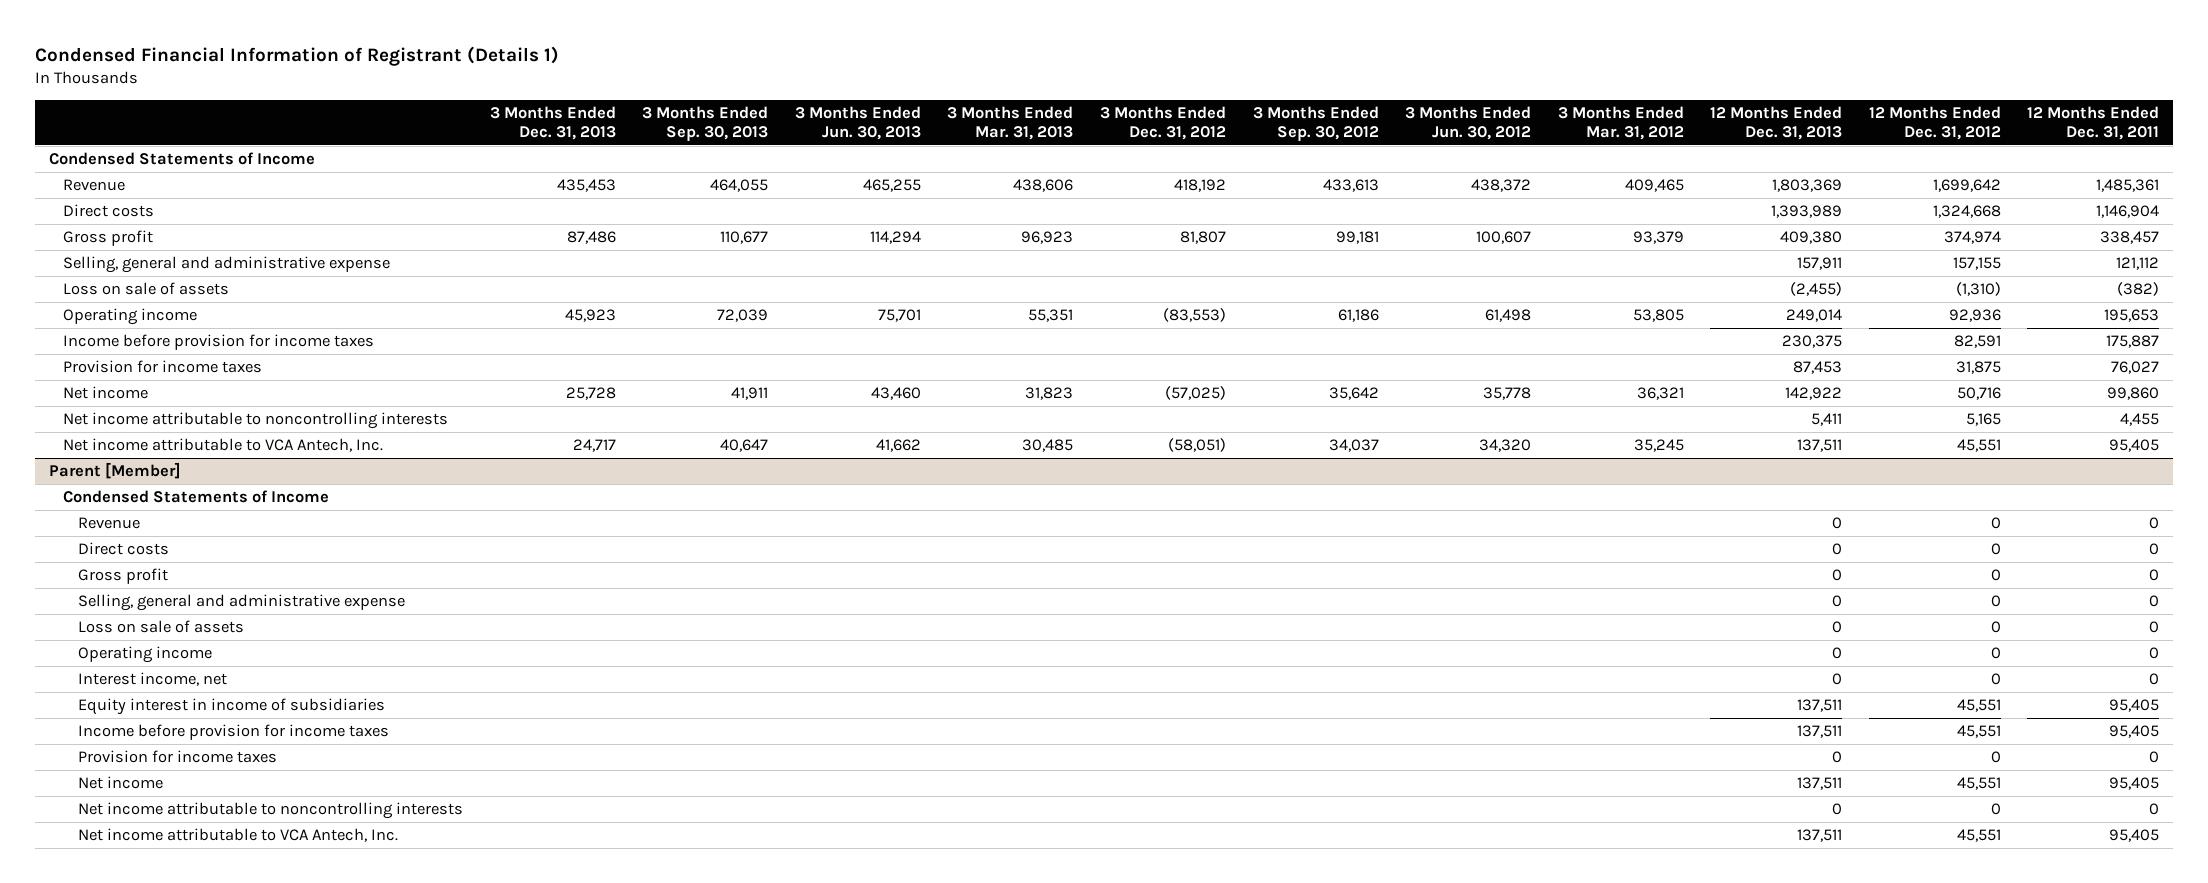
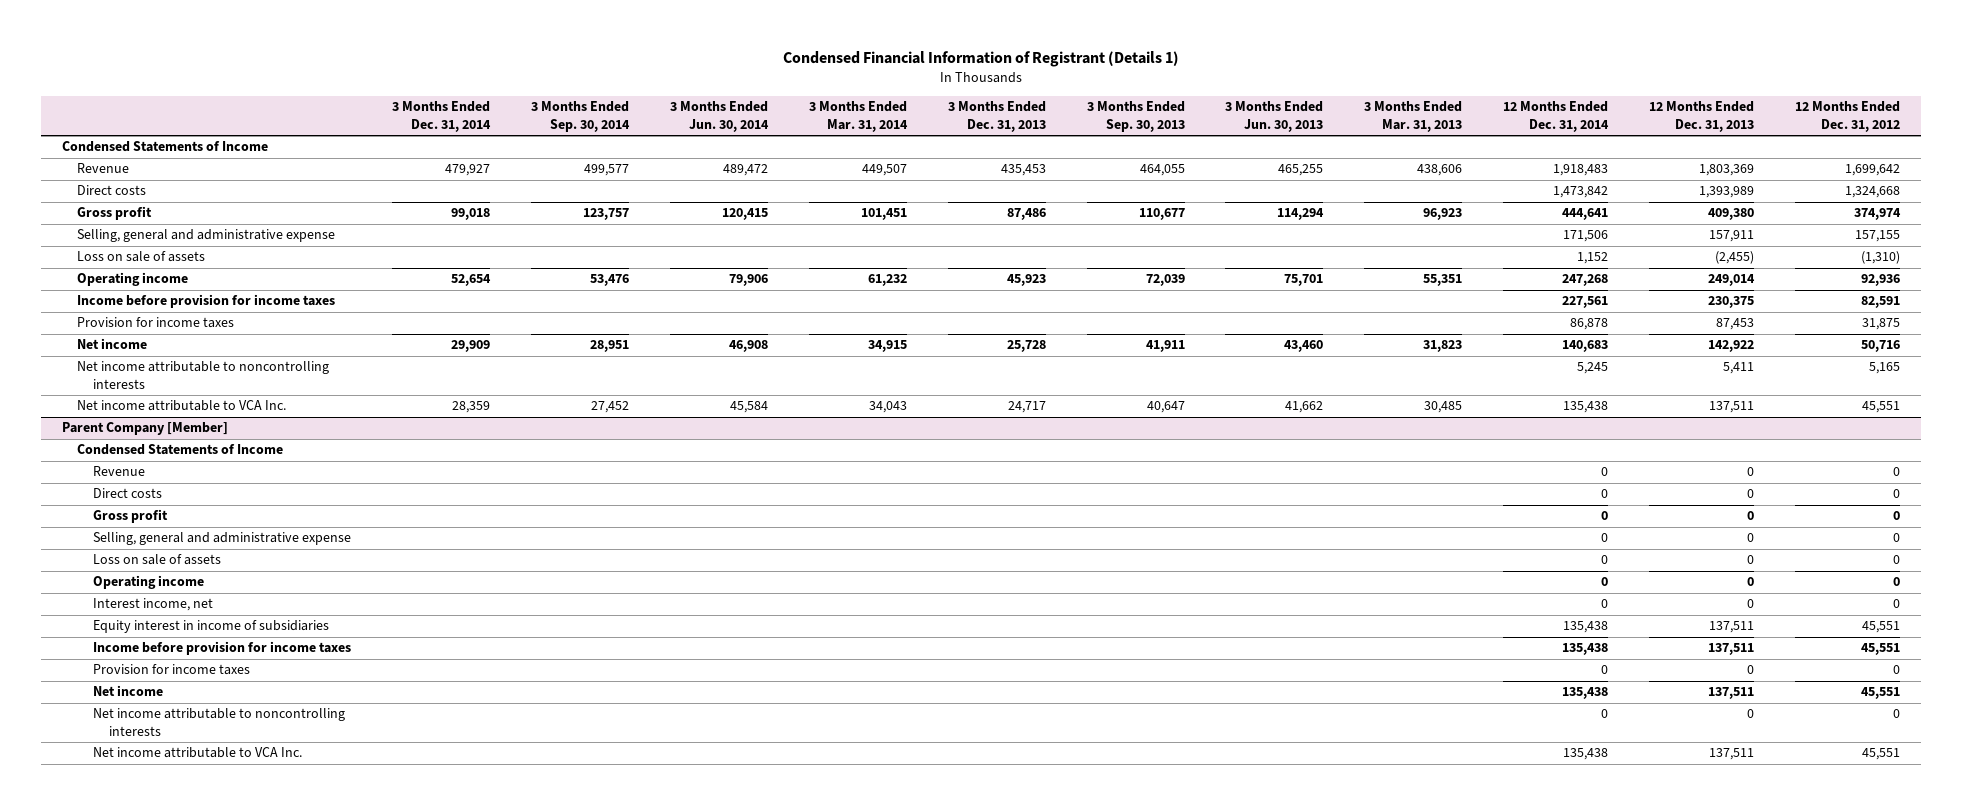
- | 3 Months Ended Dec. 31, 2013 | 3 Months Ended Sep. 30, 2013 | 3 Months Ended Jun. 30, 2013 | 3 Months Ended Mar. 31, 2013 | 3 Months Ended Dec. 31, 2012 | 3 Months Ended Sep. 30, 2012 | 3 Months Ended Jun. 30, 2012 | 3 Months Ended Mar. 31, 2012 | 12 Months Ended Dec. 31, 2013 | 12 Months Ended Dec. 31, 2012 | 12 Months Ended Dec. 31, 2011
+ | 3 Months Ended Dec. 31, 2014 | 3 Months Ended Sep. 30, 2014 | 3 Months Ended Jun. 30, 2014 | 3 Months Ended Mar. 31, 2014 | 3 Months Ended Dec. 31, 2013 | 3 Months Ended Sep. 30, 2013 | 3 Months Ended Jun. 30, 2013 | 3 Months Ended Mar. 31, 2013 | 12 Months Ended Dec. 31, 2014 | 12 Months Ended Dec. 31, 2013 | 12 Months Ended Dec. 31, 2012
- Net income attributable to VCA Antech, Inc. | 24,717 | 40,647 | 41,662 | 30,485 | (58,051) | 34,037 | 34,320 | 35,245 | 137,511 | 45,551 | 95,405
- Parent [Member]
+ Net income attributable to VCA Inc. | 28,359 | 27,452 | 45,584 | 34,043 | 24,717 | 40,647 | 41,662 | 30,485 | 135,438 | 137,511 | 45,551
+ Parent Company [Member]
- Net income attributable to VCA Antech, Inc. | | | | | | | | | 137,511 | 45,551 | 95,405
+ Net income attributable to VCA Inc. | | | | | | | | | 135,438 | 137,511 | 45,551

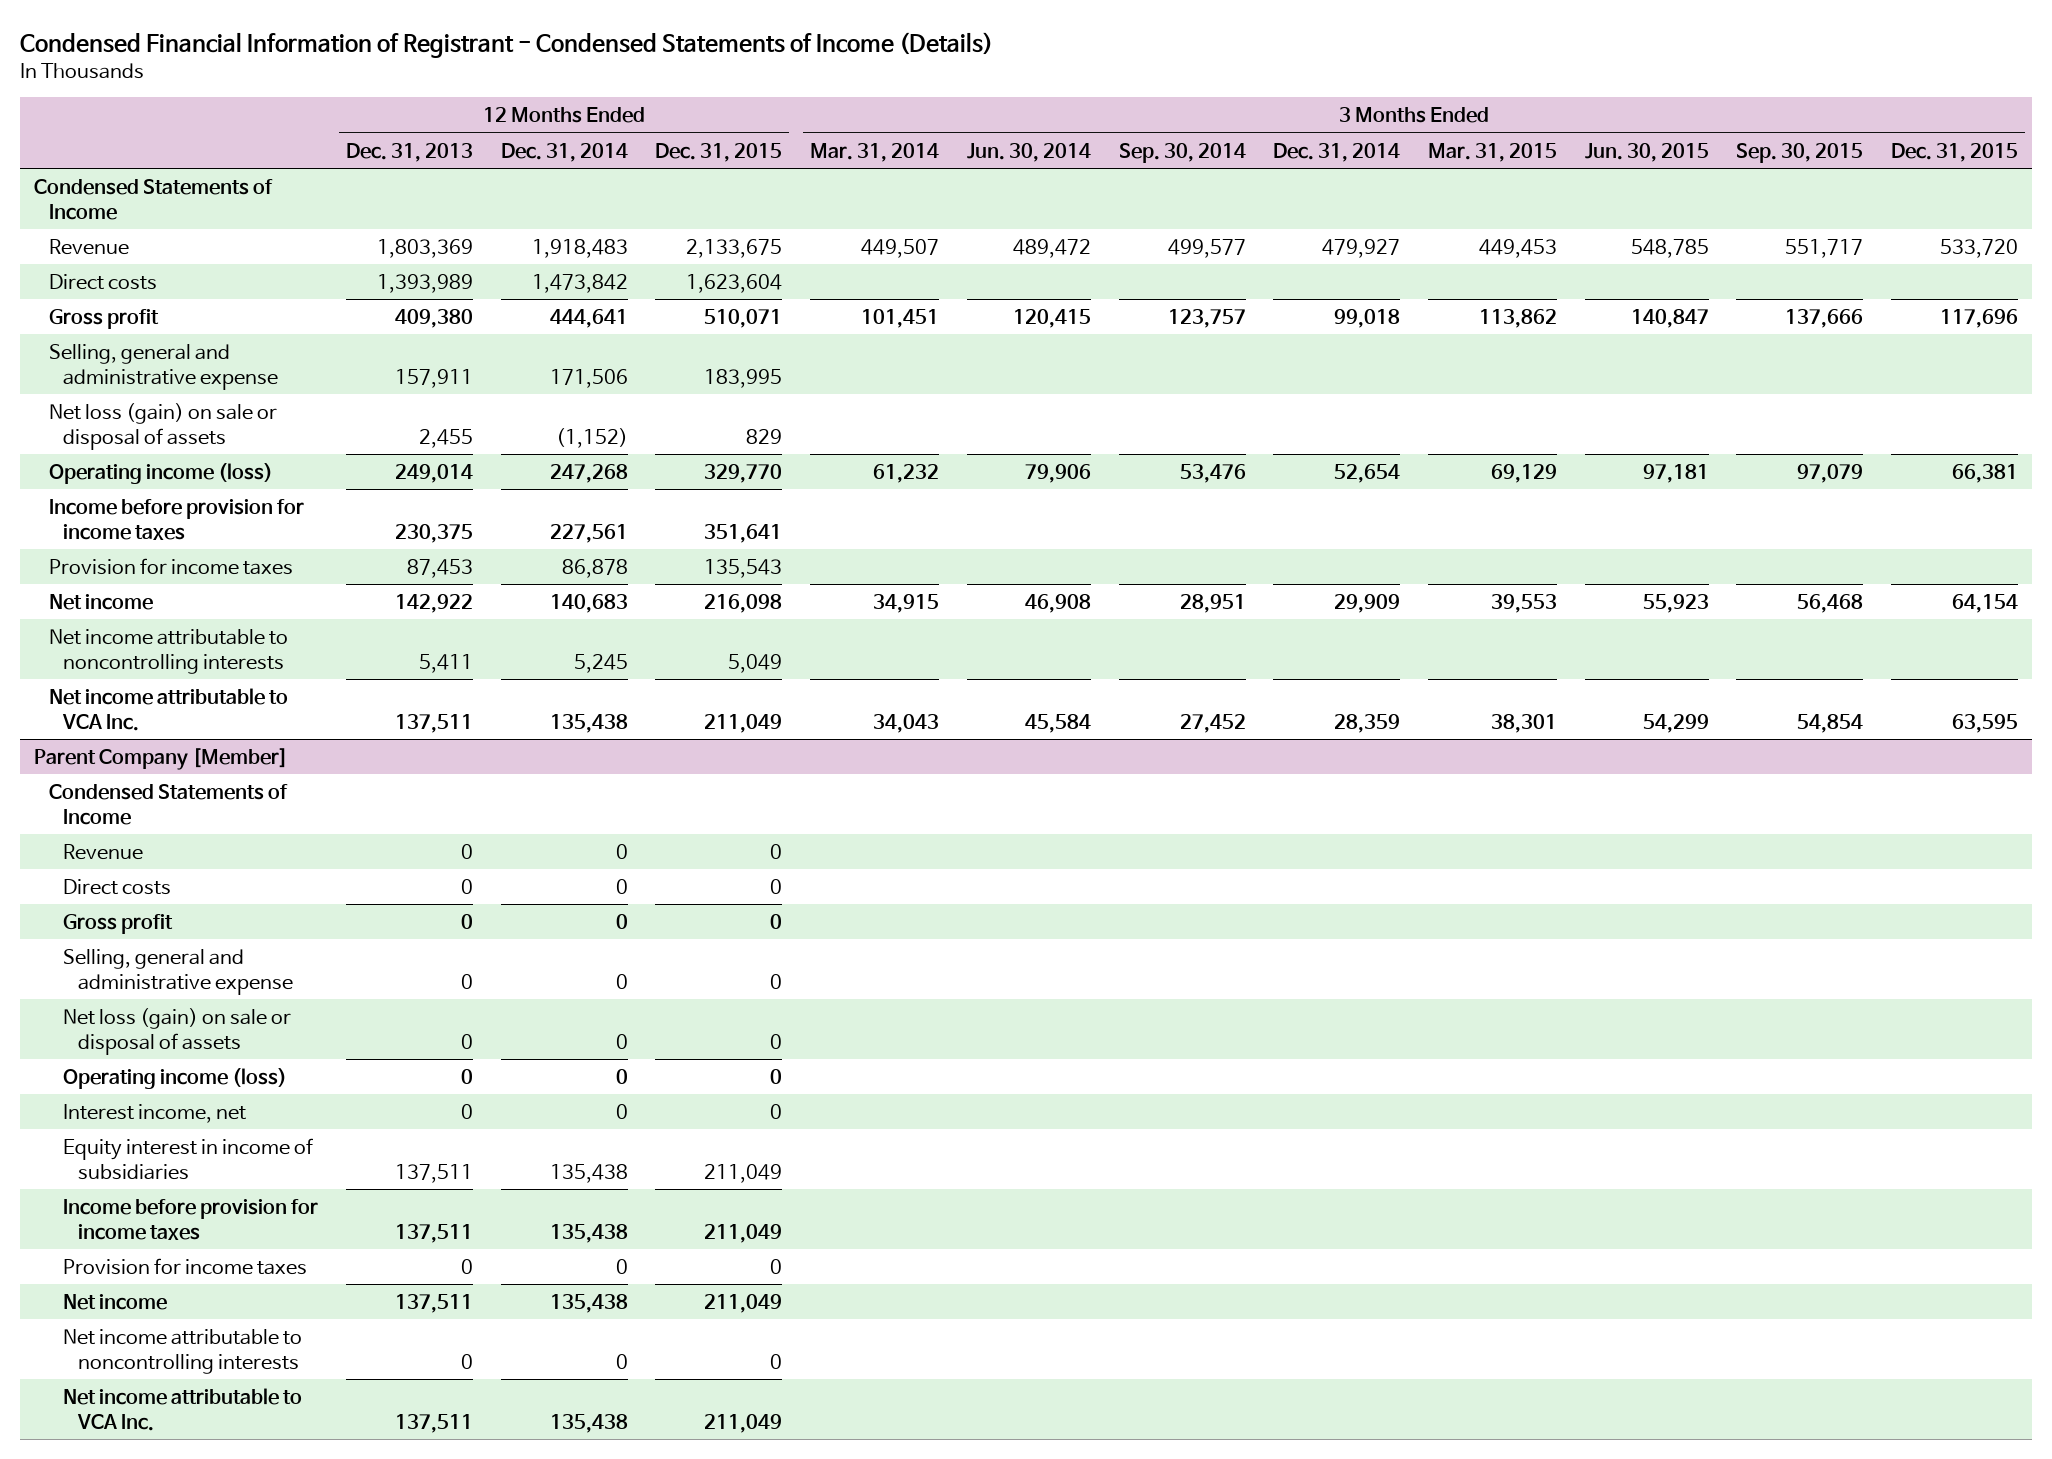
- Condensed Financial Information of Registrant (Details 1)
+ Condensed Financial Information of Registrant - Condensed Statements of Income (Details)
- | 3 Months Ended Dec. 31, 2014 | 3 Months Ended Sep. 30, 2014 | 3 Months Ended Jun. 30, 2014 | 3 Months Ended Mar. 31, 2014 | 3 Months Ended Dec. 31, 2013 | 3 Months Ended Sep. 30, 2013 | 3 Months Ended Jun. 30, 2013 | 3 Months Ended Mar. 31, 2013 | 12 Months Ended Dec. 31, 2014 | 12 Months Ended Dec. 31, 2013 | 12 Months Ended Dec. 31, 2012
+ | 12 Months Ended Dec. 31, 2013 | 12 Months Ended Dec. 31, 2014 | 12 Months Ended Dec. 31, 2015 | 3 Months Ended Mar. 31, 2014 | 3 Months Ended Jun. 30, 2014 | 3 Months Ended Sep. 30, 2014 | 3 Months Ended Dec. 31, 2014 | 3 Months Ended Mar. 31, 2015 | 3 Months Ended Jun. 30, 2015 | 3 Months Ended Sep. 30, 2015 | 3 Months Ended Dec. 31, 2015
- Loss on sale of assets | | | | | | | | | 1,152 | (2,455) | (1,310)
- Operating income | 52,654 | 53,476 | 79,906 | 61,232 | 45,923 | 72,039 | 75,701 | 55,351 | 247,268 | 249,014 | 92,936
+ Net loss (gain) on sale or disposal of assets | 2,455 | (1,152) | 829 | | | | | | | |
+ Operating income (loss) | 249,014 | 247,268 | 329,770 | 61,232 | 79,906 | 53,476 | 52,654 | 69,129 | 97,181 | 97,079 | 66,381
@ Parent Company [Member]
- Loss on sale of assets | | | | | | | | | 0 | 0 | 0
- Operating income | | | | | | | | | 0 | 0 | 0
+ Net loss (gain) on sale or disposal of assets | 0 | 0 | 0 | | | | | | | |
+ Operating income (loss) | 0 | 0 | 0 | | | | | | | |

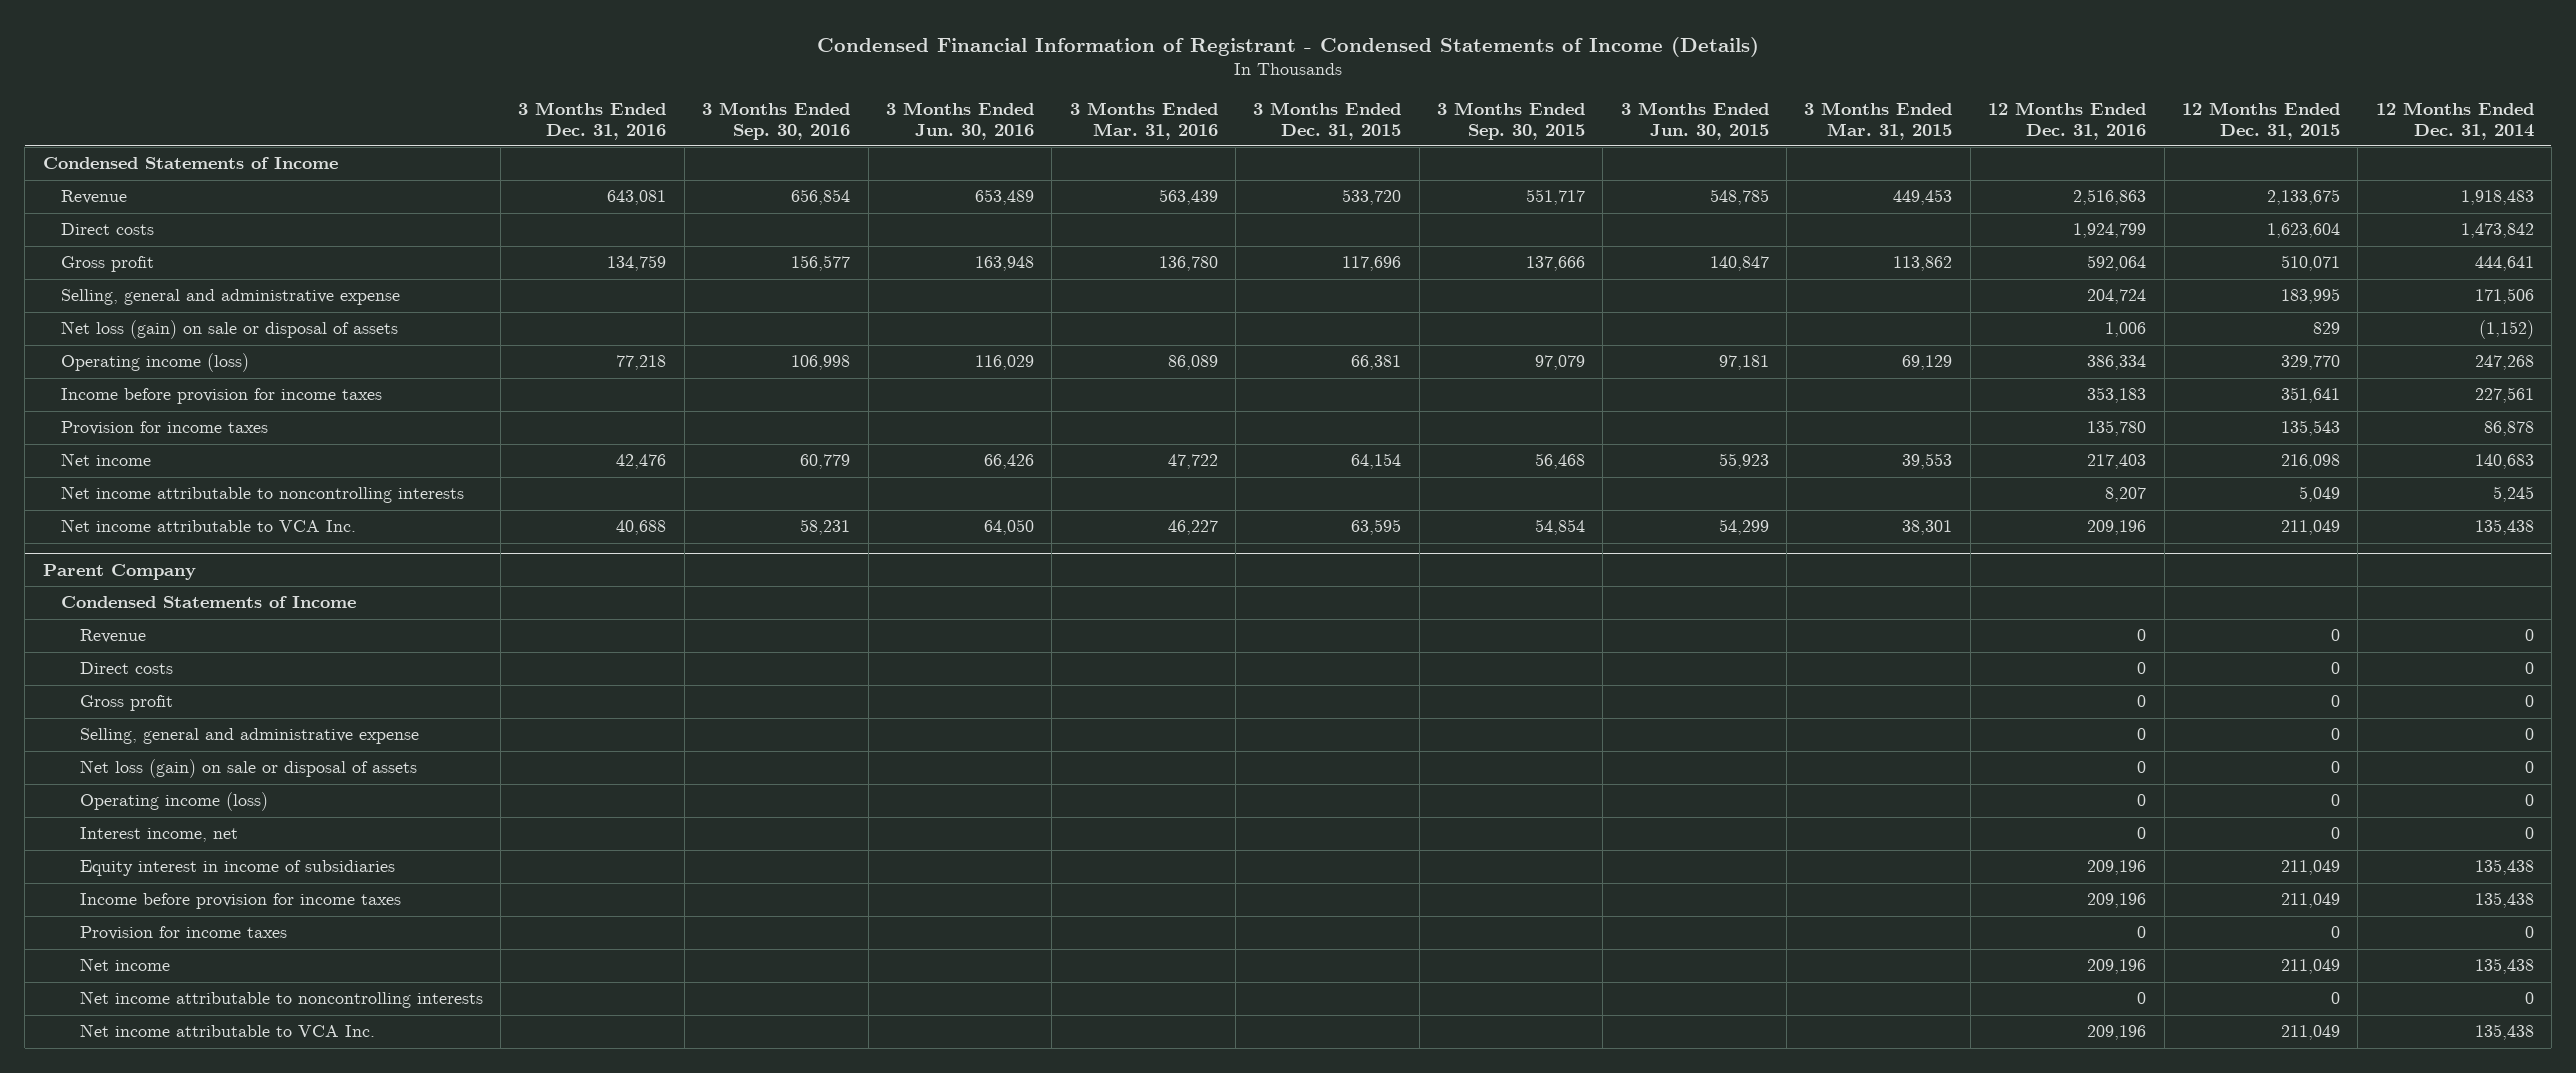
- | 12 Months Ended Dec. 31, 2013 | 12 Months Ended Dec. 31, 2014 | 12 Months Ended Dec. 31, 2015 | 3 Months Ended Mar. 31, 2014 | 3 Months Ended Jun. 30, 2014 | 3 Months Ended Sep. 30, 2014 | 3 Months Ended Dec. 31, 2014 | 3 Months Ended Mar. 31, 2015 | 3 Months Ended Jun. 30, 2015 | 3 Months Ended Sep. 30, 2015 | 3 Months Ended Dec. 31, 2015
+ | 3 Months Ended Dec. 31, 2016 | 3 Months Ended Sep. 30, 2016 | 3 Months Ended Jun. 30, 2016 | 3 Months Ended Mar. 31, 2016 | 3 Months Ended Dec. 31, 2015 | 3 Months Ended Sep. 30, 2015 | 3 Months Ended Jun. 30, 2015 | 3 Months Ended Mar. 31, 2015 | 12 Months Ended Dec. 31, 2016 | 12 Months Ended Dec. 31, 2015 | 12 Months Ended Dec. 31, 2014
- Parent Company [Member]
+ Parent Company

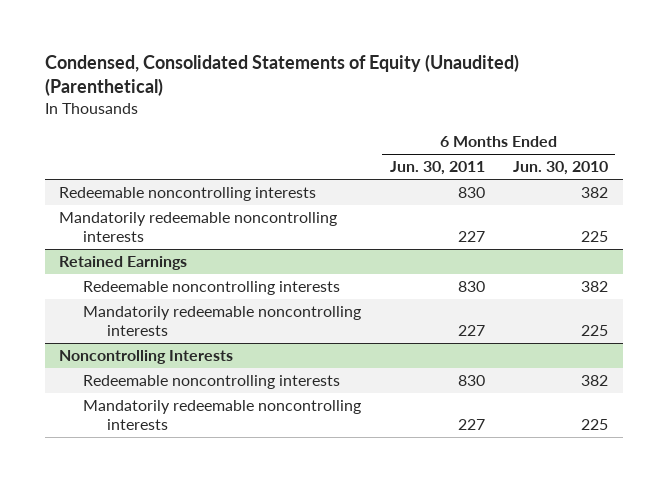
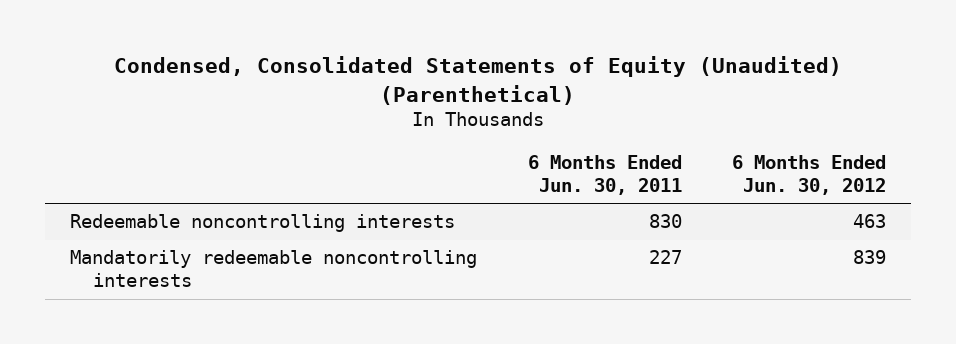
- | 6 Months Ended Jun. 30, 2011 | 6 Months Ended Jun. 30, 2010
+ | 6 Months Ended Jun. 30, 2011 | 6 Months Ended Jun. 30, 2012
- Retained Earnings
- Redeemable noncontrolling interests | 830 | 382
- Mandatorily redeemable noncontrolling interests | 227 | 225
- Noncontrolling Interests
- Redeemable noncontrolling interests | 830 | 382
- Mandatorily redeemable noncontrolling interests | 227 | 225

